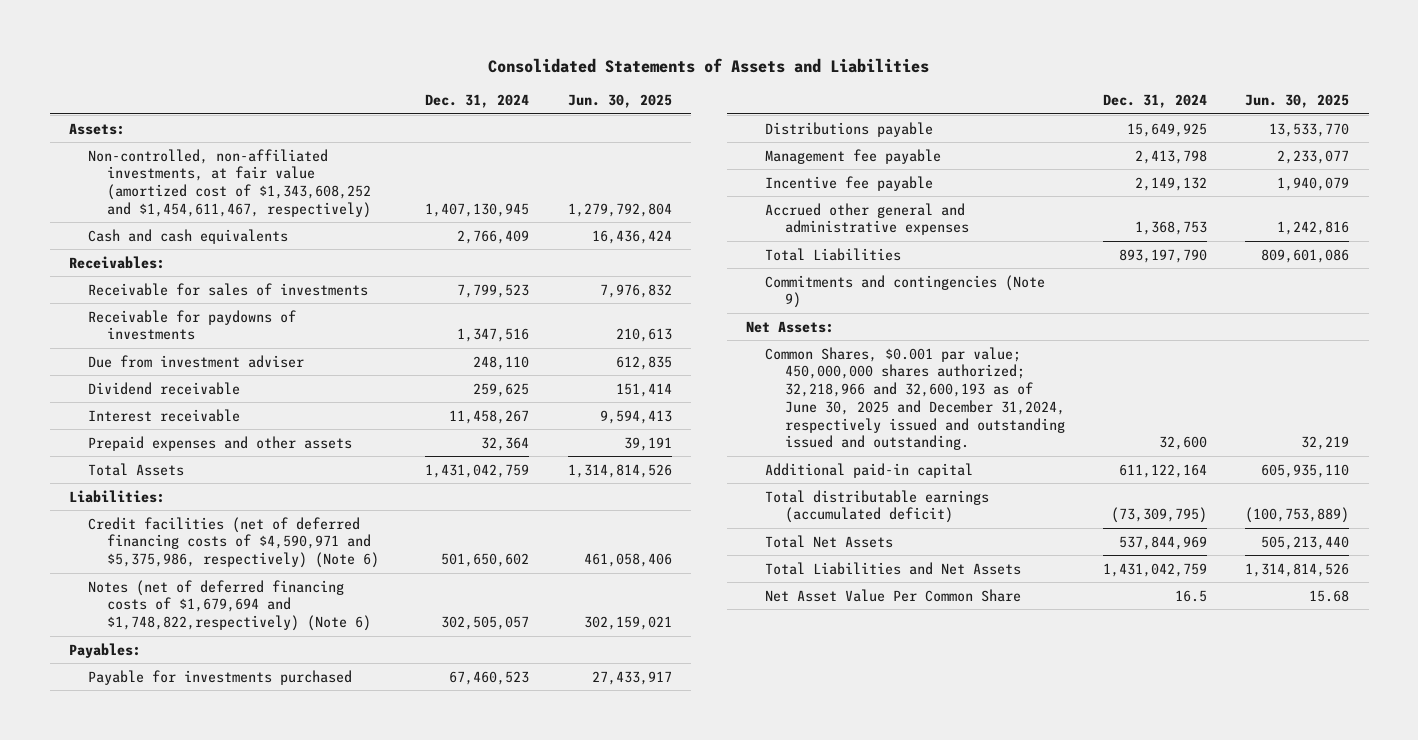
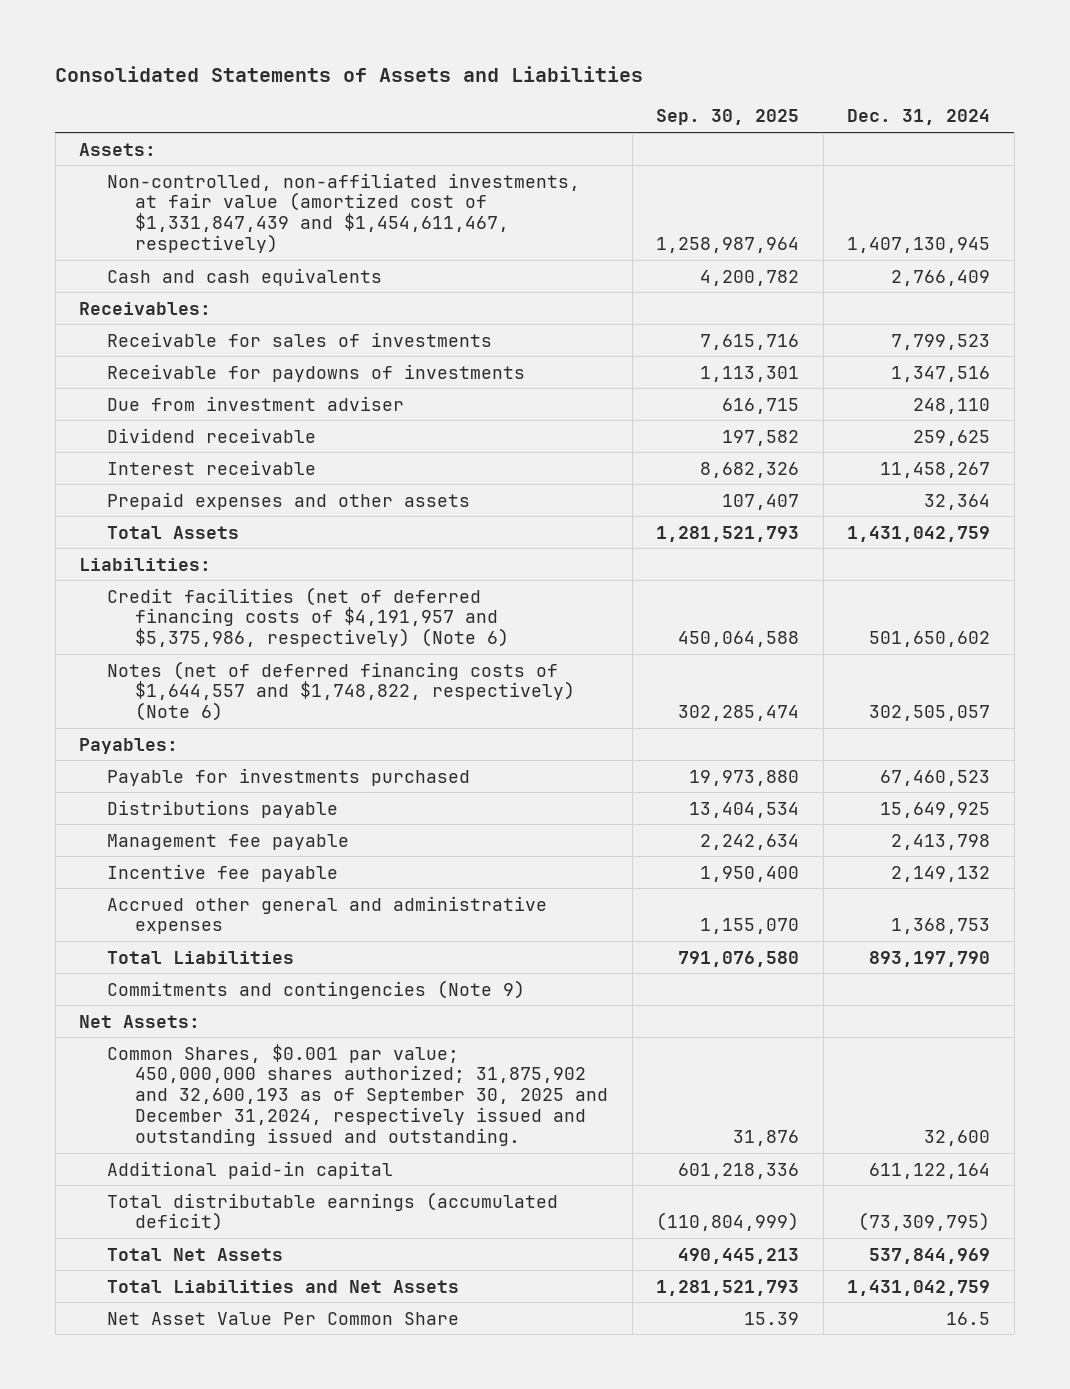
- | Dec. 31, 2024 | Jun. 30, 2025
+ | Sep. 30, 2025 | Dec. 31, 2024
- Non-controlled, non-affiliated investments, at fair value (amortized cost of $1,343,608,252 and $1,454,611,467, respectively) | 1,407,130,945 | 1,279,792,804
+ Non-controlled, non-affiliated investments, at fair value (amortized cost of $1,331,847,439 and $1,454,611,467, respectively) | 1,258,987,964 | 1,407,130,945
- Credit facilities (net of deferred financing costs of $4,590,971 and $5,375,986, respectively) (Note 6) | 501,650,602 | 461,058,406
- Notes (net of deferred financing costs of $1,679,694 and $1,748,822,respectively) (Note 6) | 302,505,057 | 302,159,021
+ Credit facilities (net of deferred financing costs of $4,191,957 and $5,375,986, respectively) (Note 6) | 450,064,588 | 501,650,602
+ Notes (net of deferred financing costs of $1,644,557 and $1,748,822, respectively) (Note 6) | 302,285,474 | 302,505,057
- Common Shares, $0.001 par value; 450,000,000 shares authorized; 32,218,966 and 32,600,193 as of June 30, 2025 and December 31,2024, respectively issued and outstanding issued and outstanding. | 32,600 | 32,219
+ Common Shares, $0.001 par value; 450,000,000 shares authorized; 31,875,902 and 32,600,193 as of September 30, 2025 and December 31,2024, respectively issued and outstanding issued and outstanding. | 31,876 | 32,600

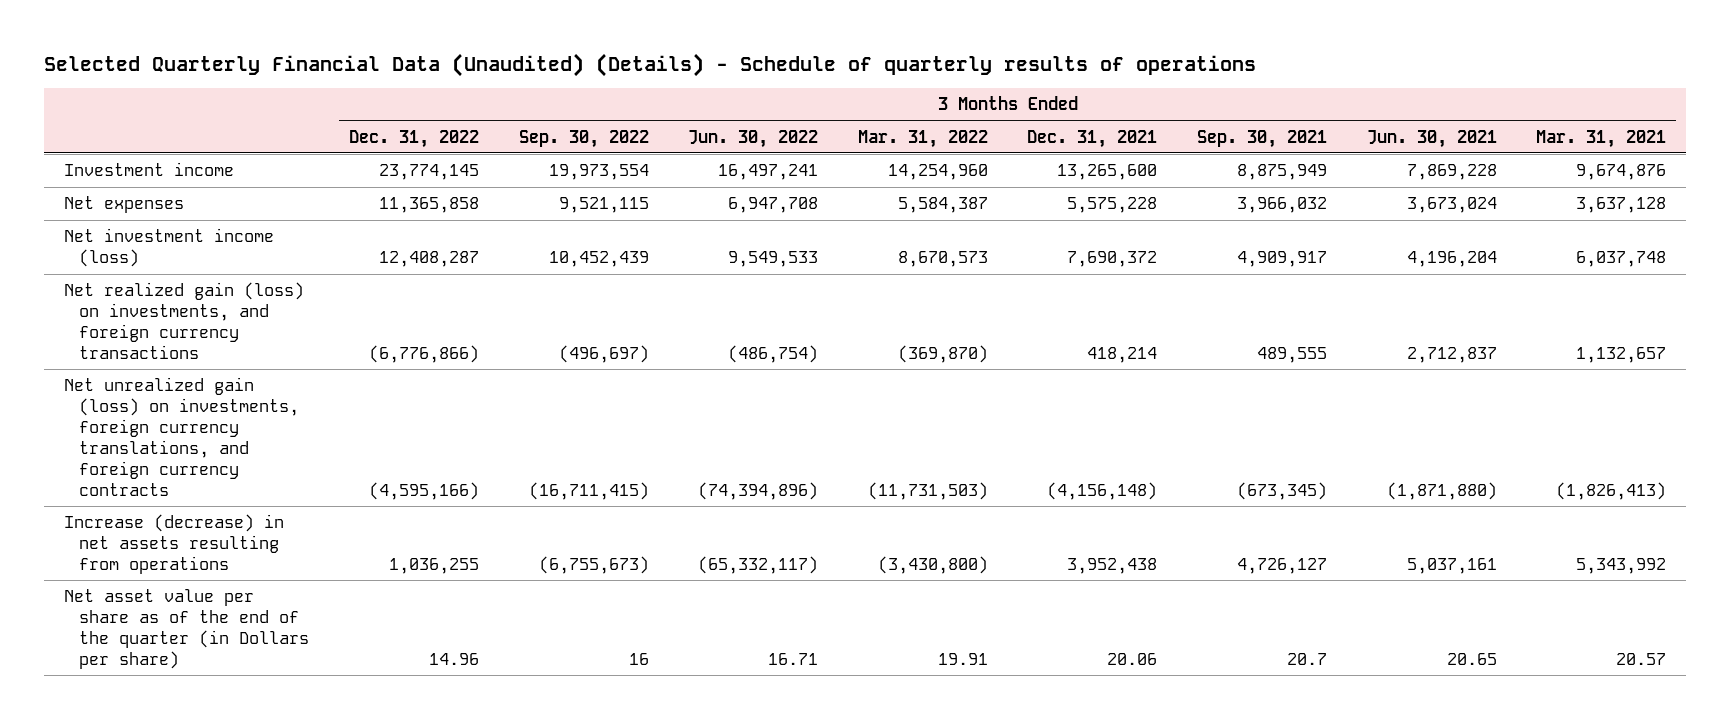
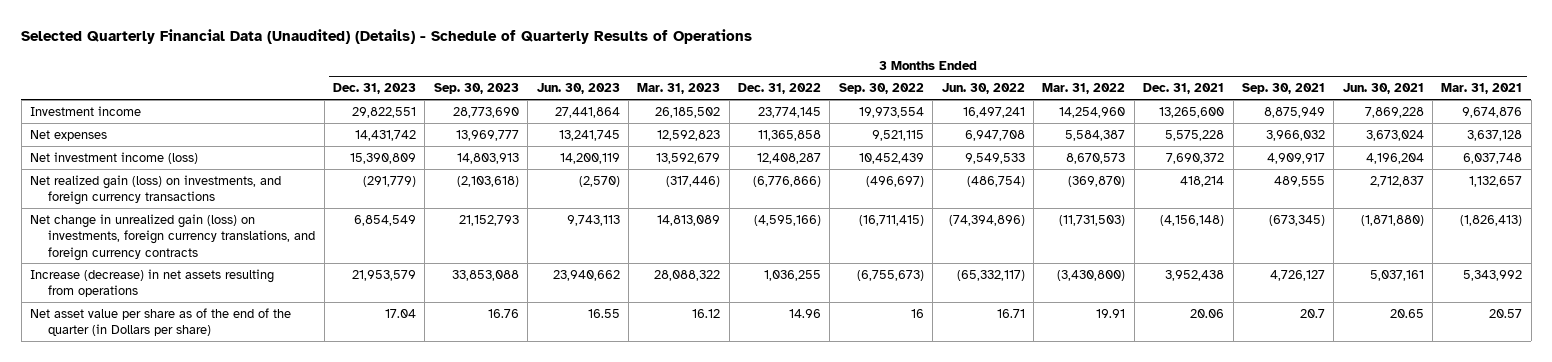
- Selected Quarterly Financial Data (Unaudited) (Details) - Schedule of quarterly results of operations
+ Selected Quarterly Financial Data (Unaudited) (Details) - Schedule of Quarterly Results of Operations
- | 3 Months Ended Dec. 31, 2022 | 3 Months Ended Sep. 30, 2022 | 3 Months Ended Jun. 30, 2022 | 3 Months Ended Mar. 31, 2022 | 3 Months Ended Dec. 31, 2021 | 3 Months Ended Sep. 30, 2021 | 3 Months Ended Jun. 30, 2021 | 3 Months Ended Mar. 31, 2021
+ | 3 Months Ended Dec. 31, 2023 | 3 Months Ended Sep. 30, 2023 | 3 Months Ended Jun. 30, 2023 | 3 Months Ended Mar. 31, 2023 | 3 Months Ended Dec. 31, 2022 | 3 Months Ended Sep. 30, 2022 | 3 Months Ended Jun. 30, 2022 | 3 Months Ended Mar. 31, 2022 | 3 Months Ended Dec. 31, 2021 | 3 Months Ended Sep. 30, 2021 | 3 Months Ended Jun. 30, 2021 | 3 Months Ended Mar. 31, 2021
- Net unrealized gain (loss) on investments, foreign currency translations, and foreign currency contracts | (4,595,166) | (16,711,415) | (74,394,896) | (11,731,503) | (4,156,148) | (673,345) | (1,871,880) | (1,826,413)
+ Net change in unrealized gain (loss) on investments, foreign currency translations, and foreign currency contracts | 6,854,549 | 21,152,793 | 9,743,113 | 14,813,089 | (4,595,166) | (16,711,415) | (74,394,896) | (11,731,503) | (4,156,148) | (673,345) | (1,871,880) | (1,826,413)

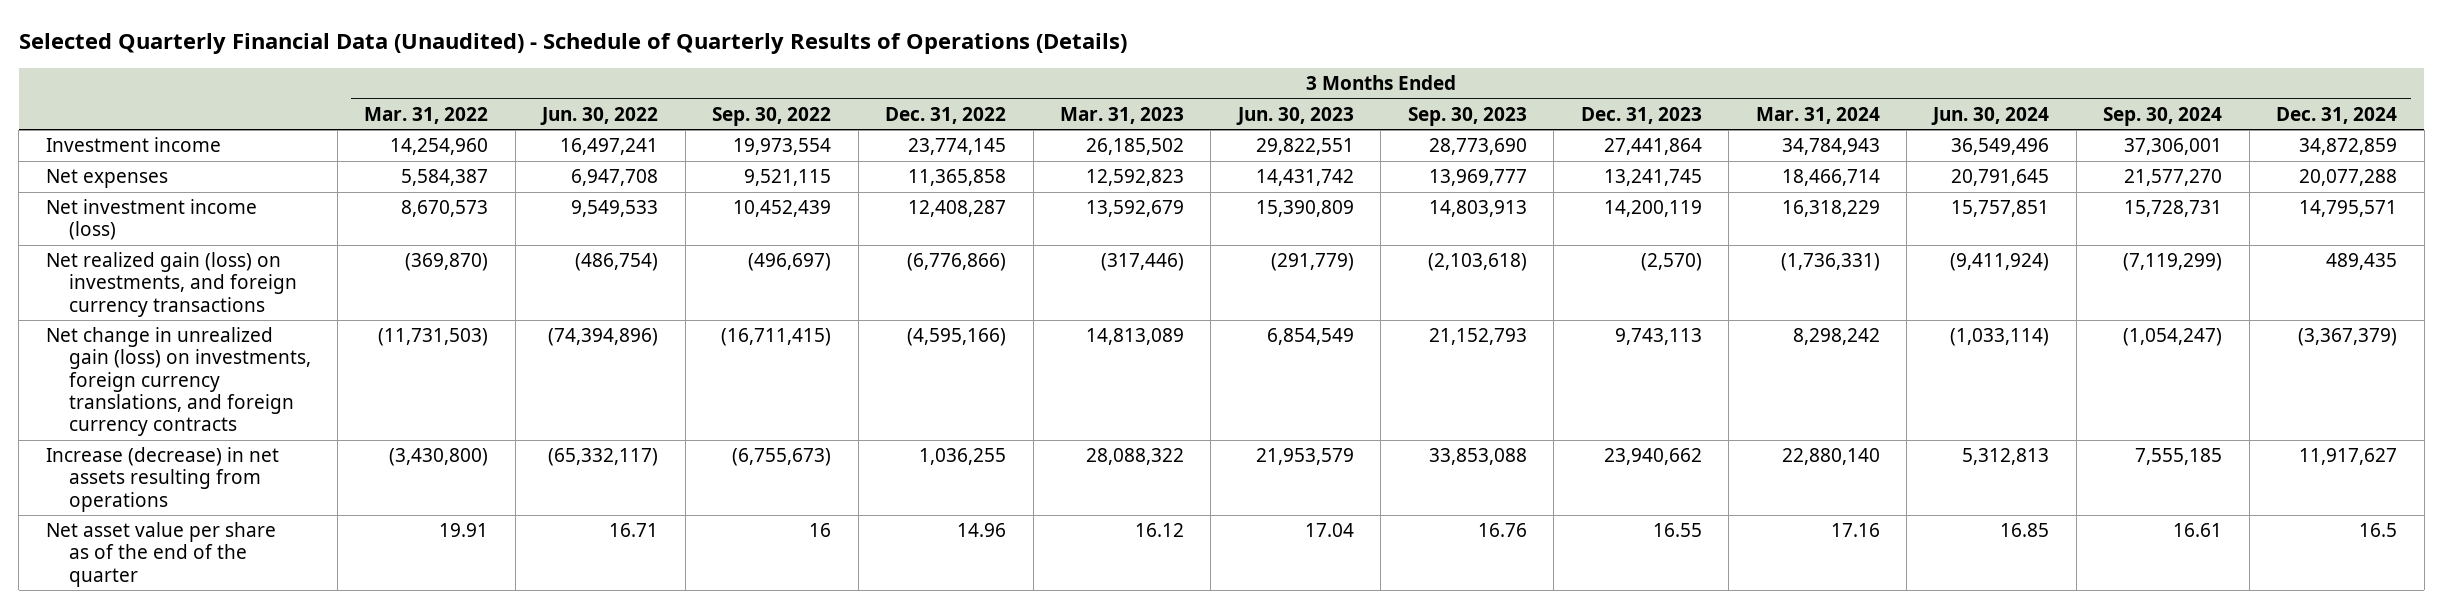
- Selected Quarterly Financial Data (Unaudited) (Details) - Schedule of Quarterly Results of Operations
+ Selected Quarterly Financial Data (Unaudited) - Schedule of Quarterly Results of Operations (Details)
- | 3 Months Ended Dec. 31, 2023 | 3 Months Ended Sep. 30, 2023 | 3 Months Ended Jun. 30, 2023 | 3 Months Ended Mar. 31, 2023 | 3 Months Ended Dec. 31, 2022 | 3 Months Ended Sep. 30, 2022 | 3 Months Ended Jun. 30, 2022 | 3 Months Ended Mar. 31, 2022 | 3 Months Ended Dec. 31, 2021 | 3 Months Ended Sep. 30, 2021 | 3 Months Ended Jun. 30, 2021 | 3 Months Ended Mar. 31, 2021
+ | 3 Months Ended Mar. 31, 2022 | 3 Months Ended Jun. 30, 2022 | 3 Months Ended Sep. 30, 2022 | 3 Months Ended Dec. 31, 2022 | 3 Months Ended Mar. 31, 2023 | 3 Months Ended Jun. 30, 2023 | 3 Months Ended Sep. 30, 2023 | 3 Months Ended Dec. 31, 2023 | 3 Months Ended Mar. 31, 2024 | 3 Months Ended Jun. 30, 2024 | 3 Months Ended Sep. 30, 2024 | 3 Months Ended Dec. 31, 2024
- Investment income | 29,822,551 | 28,773,690 | 27,441,864 | 26,185,502 | 23,774,145 | 19,973,554 | 16,497,241 | 14,254,960 | 13,265,600 | 8,875,949 | 7,869,228 | 9,674,876
- Net expenses | 14,431,742 | 13,969,777 | 13,241,745 | 12,592,823 | 11,365,858 | 9,521,115 | 6,947,708 | 5,584,387 | 5,575,228 | 3,966,032 | 3,673,024 | 3,637,128
- Net investment income (loss) | 15,390,809 | 14,803,913 | 14,200,119 | 13,592,679 | 12,408,287 | 10,452,439 | 9,549,533 | 8,670,573 | 7,690,372 | 4,909,917 | 4,196,204 | 6,037,748
- Net realized gain (loss) on investments, and foreign currency transactions | (291,779) | (2,103,618) | (2,570) | (317,446) | (6,776,866) | (496,697) | (486,754) | (369,870) | 418,214 | 489,555 | 2,712,837 | 1,132,657
- Net change in unrealized gain (loss) on investments, foreign currency translations, and foreign currency contracts | 6,854,549 | 21,152,793 | 9,743,113 | 14,813,089 | (4,595,166) | (16,711,415) | (74,394,896) | (11,731,503) | (4,156,148) | (673,345) | (1,871,880) | (1,826,413)
- Increase (decrease) in net assets resulting from operations | 21,953,579 | 33,853,088 | 23,940,662 | 28,088,322 | 1,036,255 | (6,755,673) | (65,332,117) | (3,430,800) | 3,952,438 | 4,726,127 | 5,037,161 | 5,343,992
- Net asset value per share as of the end of the quarter (in Dollars per share) | 17.04 | 16.76 | 16.55 | 16.12 | 14.96 | 16 | 16.71 | 19.91 | 20.06 | 20.7 | 20.65 | 20.57
+ Investment income | 14,254,960 | 16,497,241 | 19,973,554 | 23,774,145 | 26,185,502 | 29,822,551 | 28,773,690 | 27,441,864 | 34,784,943 | 36,549,496 | 37,306,001 | 34,872,859
+ Net expenses | 5,584,387 | 6,947,708 | 9,521,115 | 11,365,858 | 12,592,823 | 14,431,742 | 13,969,777 | 13,241,745 | 18,466,714 | 20,791,645 | 21,577,270 | 20,077,288
+ Net investment income (loss) | 8,670,573 | 9,549,533 | 10,452,439 | 12,408,287 | 13,592,679 | 15,390,809 | 14,803,913 | 14,200,119 | 16,318,229 | 15,757,851 | 15,728,731 | 14,795,571
+ Net realized gain (loss) on investments, and foreign currency transactions | (369,870) | (486,754) | (496,697) | (6,776,866) | (317,446) | (291,779) | (2,103,618) | (2,570) | (1,736,331) | (9,411,924) | (7,119,299) | 489,435
+ Net change in unrealized gain (loss) on investments, foreign currency translations, and foreign currency contracts | (11,731,503) | (74,394,896) | (16,711,415) | (4,595,166) | 14,813,089 | 6,854,549 | 21,152,793 | 9,743,113 | 8,298,242 | (1,033,114) | (1,054,247) | (3,367,379)
+ Increase (decrease) in net assets resulting from operations | (3,430,800) | (65,332,117) | (6,755,673) | 1,036,255 | 28,088,322 | 21,953,579 | 33,853,088 | 23,940,662 | 22,880,140 | 5,312,813 | 7,555,185 | 11,917,627
+ Net asset value per share as of the end of the quarter | 19.91 | 16.71 | 16 | 14.96 | 16.12 | 17.04 | 16.76 | 16.55 | 17.16 | 16.85 | 16.61 | 16.5

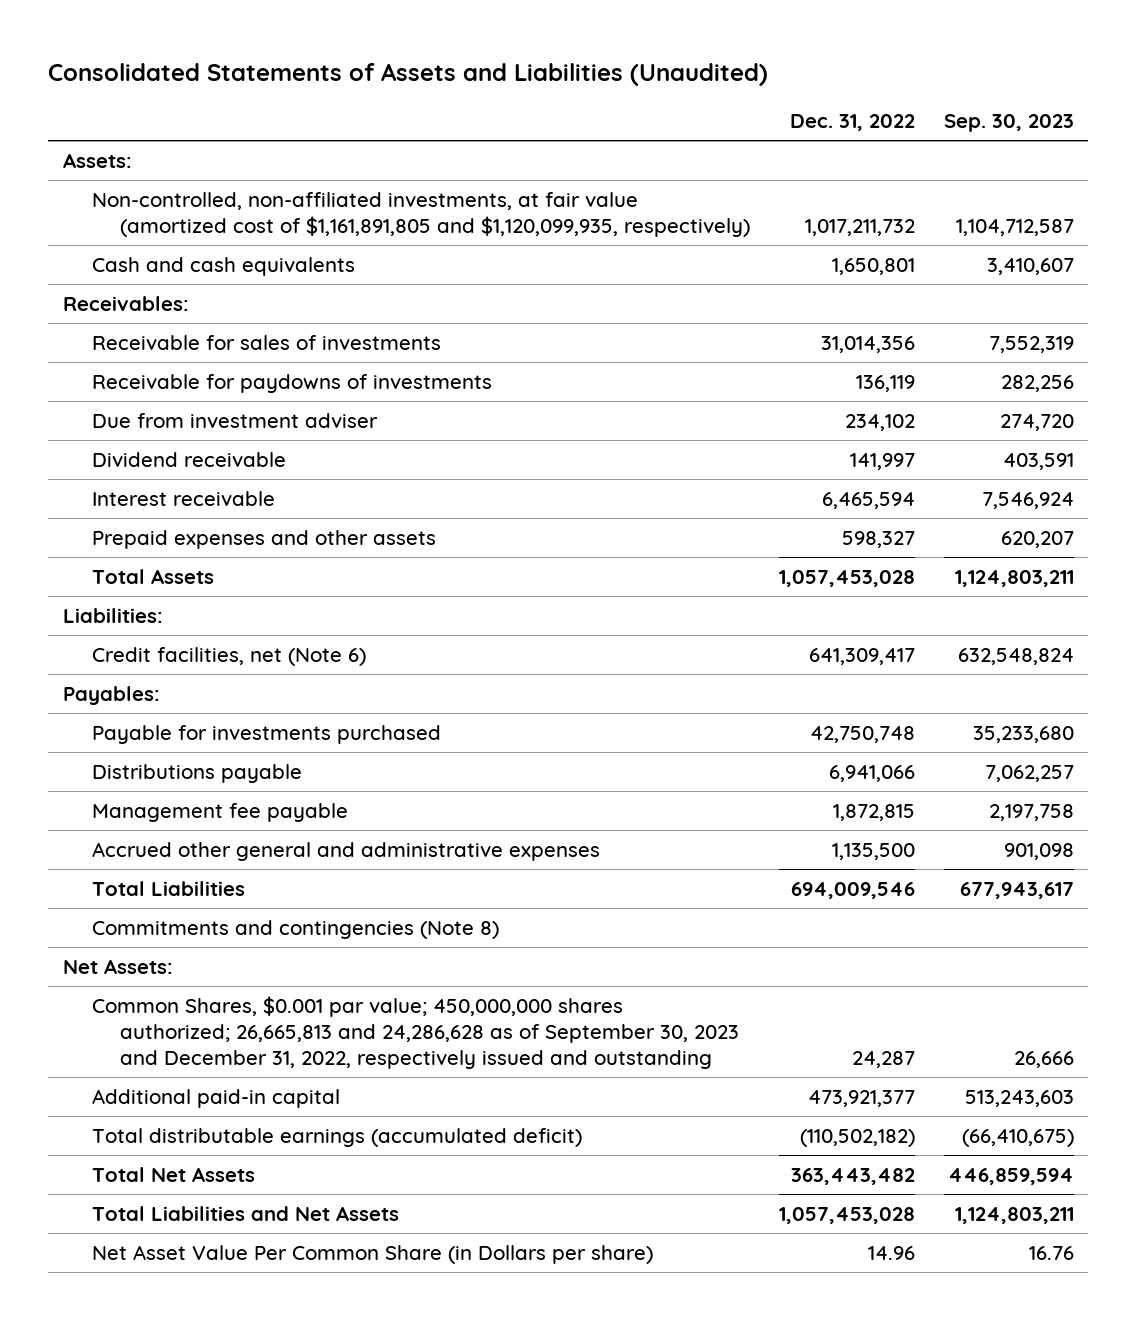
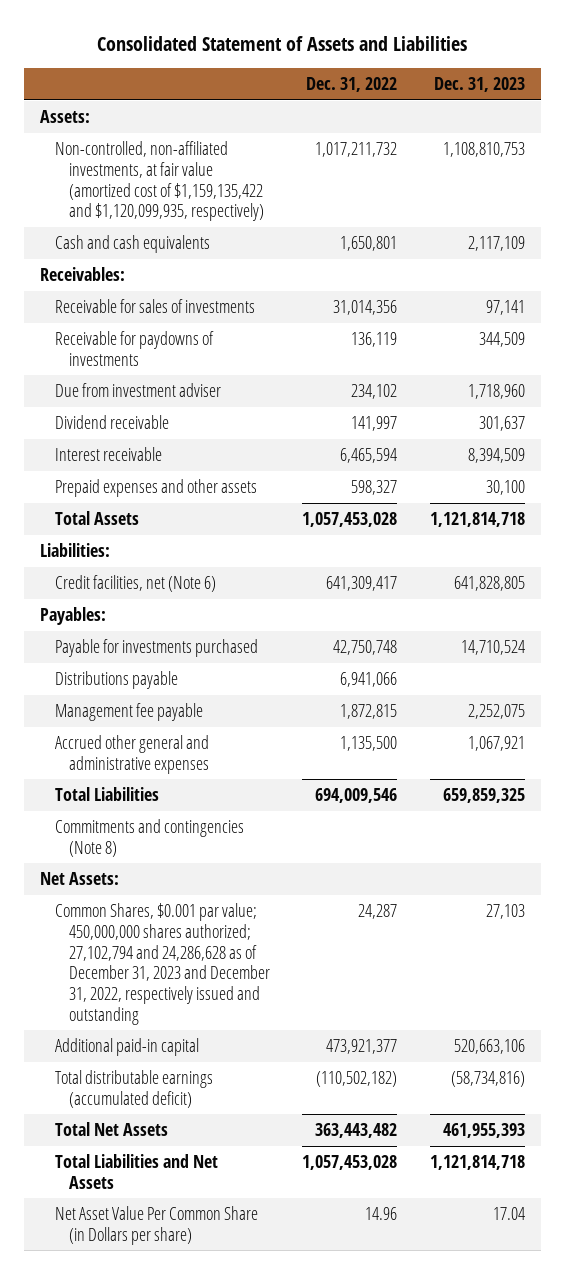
- Consolidated Statements of Assets and Liabilities (Unaudited)
+ Consolidated Statement of Assets and Liabilities
- | Dec. 31, 2022 | Sep. 30, 2023
+ | Dec. 31, 2022 | Dec. 31, 2023
- Non-controlled, non-affiliated investments, at fair value (amortized cost of $1,161,891,805 and $1,120,099,935, respectively) | 1,017,211,732 | 1,104,712,587
+ Non-controlled, non-affiliated investments, at fair value (amortized cost of $1,159,135,422 and $1,120,099,935, respectively) | 1,017,211,732 | 1,108,810,753
- Common Shares, $0.001 par value; 450,000,000 shares authorized; 26,665,813 and 24,286,628 as of September 30, 2023 and December 31, 2022, respectively issued and outstanding | 24,287 | 26,666
+ Common Shares, $0.001 par value; 450,000,000 shares authorized; 27,102,794 and 24,286,628 as of December 31, 2023 and December 31, 2022, respectively issued and outstanding | 24,287 | 27,103

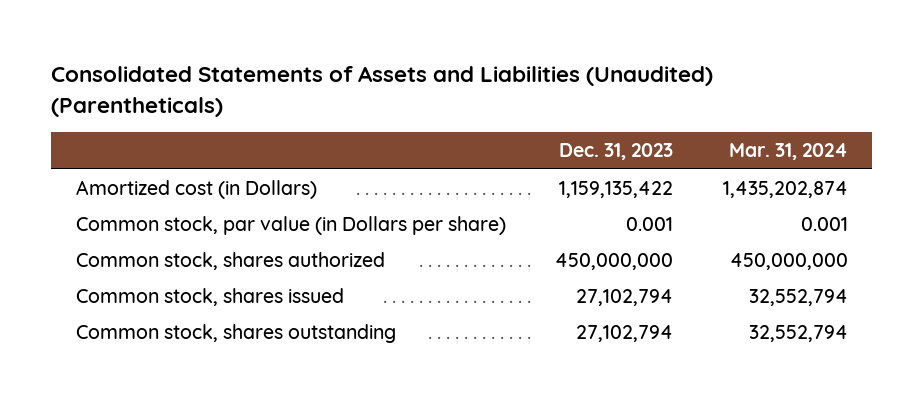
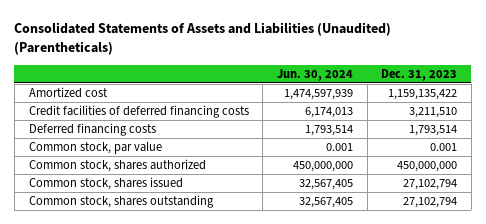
- | Dec. 31, 2023 | Mar. 31, 2024
+ | Jun. 30, 2024 | Dec. 31, 2023
- Amortized cost (in Dollars) | 1,159,135,422 | 1,435,202,874
- Common stock, par value (in Dollars per share) | 0.001 | 0.001
+ Amortized cost | 1,474,597,939 | 1,159,135,422
+ Credit facilities of deferred financing costs | 6,174,013 | 3,211,510
+ Deferred financing costs | 1,793,514 | 1,793,514
+ Common stock, par value | 0.001 | 0.001

